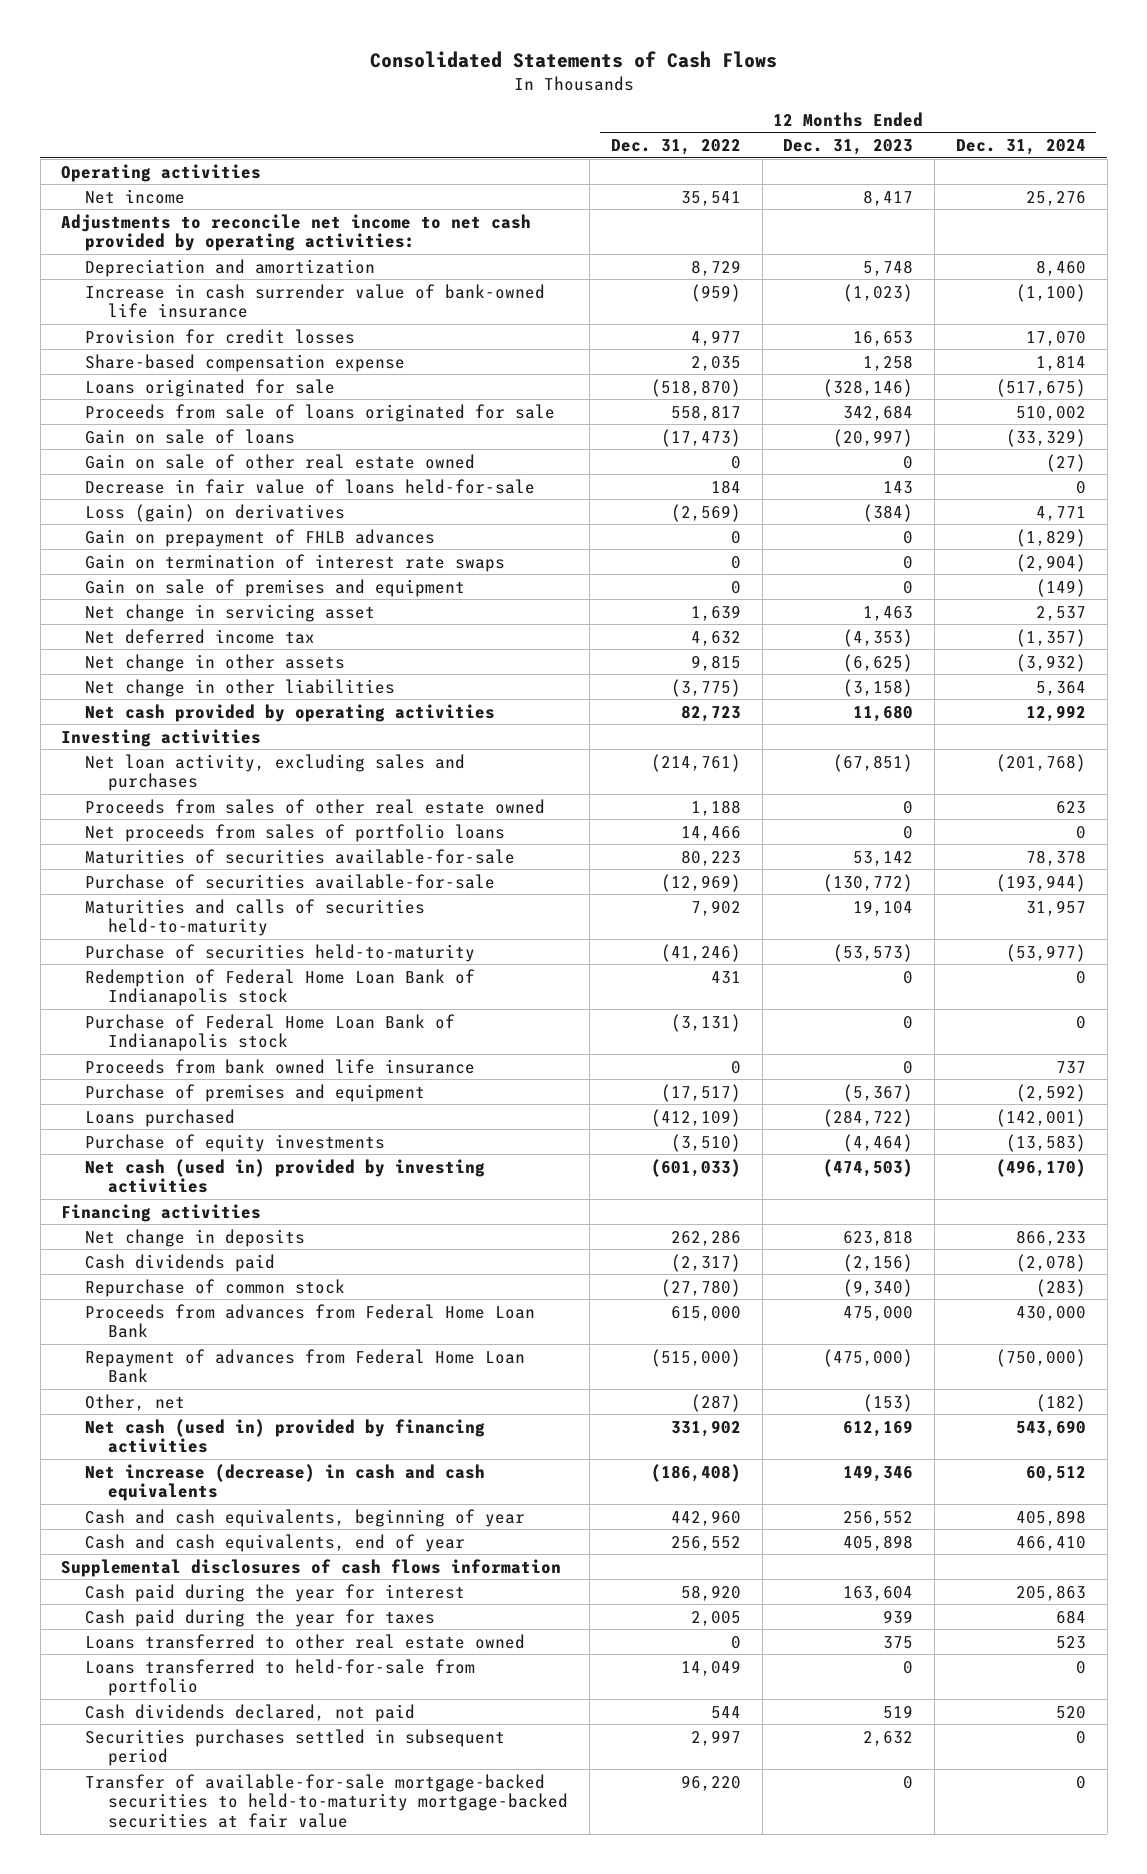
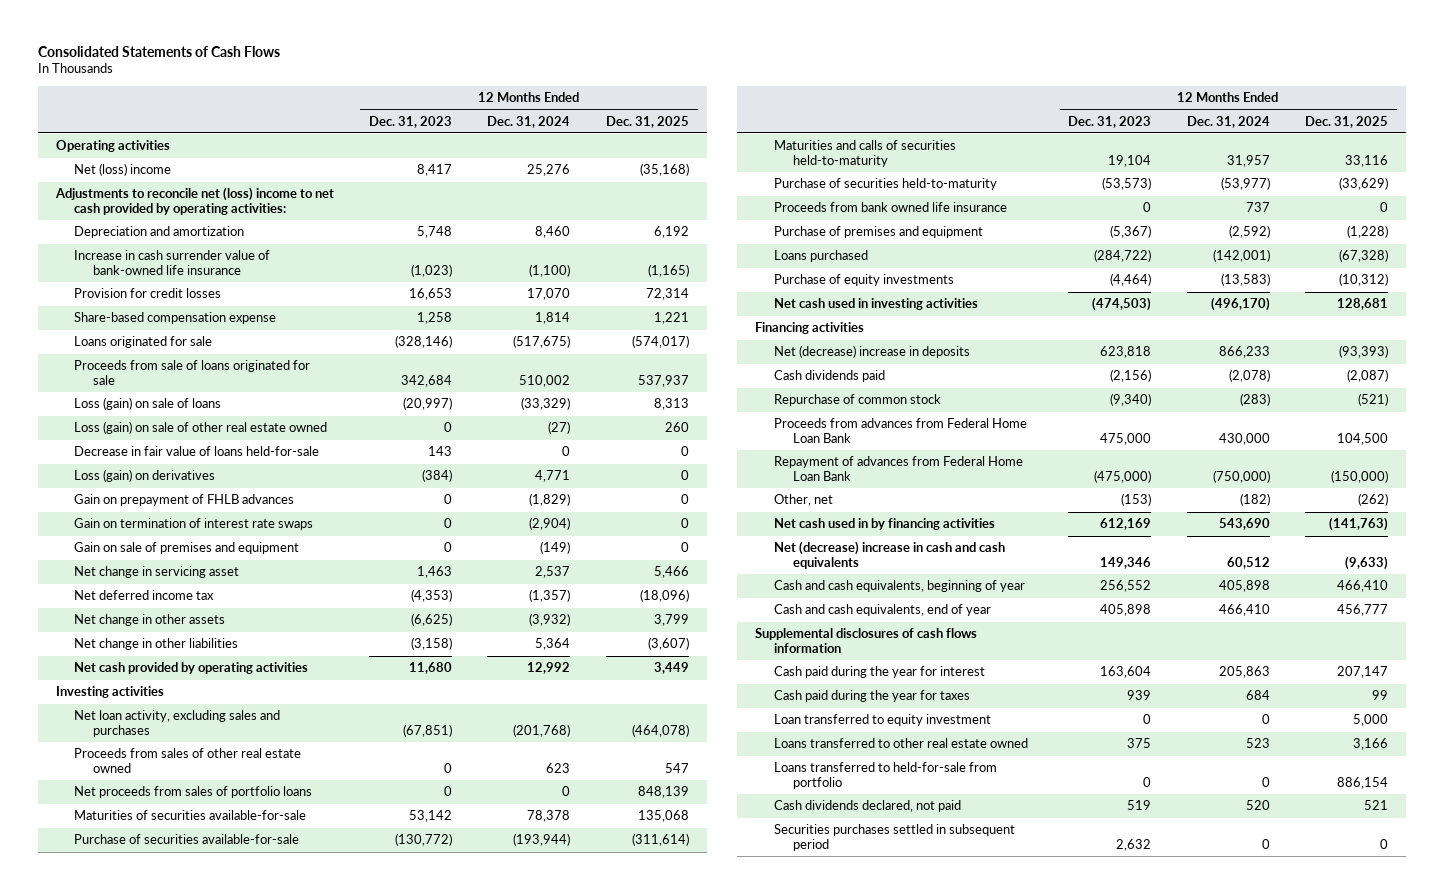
- | 12 Months Ended Dec. 31, 2022 | 12 Months Ended Dec. 31, 2023 | 12 Months Ended Dec. 31, 2024
+ | 12 Months Ended Dec. 31, 2023 | 12 Months Ended Dec. 31, 2024 | 12 Months Ended Dec. 31, 2025
- Net income | 35,541 | 8,417 | 25,276
- Adjustments to reconcile net income to net cash provided by operating activities:
+ Net (loss) income | 8,417 | 25,276 | (35,168)
+ Adjustments to reconcile net (loss) income to net cash provided by operating activities:
- Gain on sale of loans | (17,473) | (20,997) | (33,329)
- Gain on sale of other real estate owned | 0 | 0 | (27)
+ Loss (gain) on sale of loans | (20,997) | (33,329) | 8,313
+ Loss (gain) on sale of other real estate owned | 0 | (27) | 260
- Redemption of Federal Home Loan Bank of Indianapolis stock | 431 | 0 | 0
- Purchase of Federal Home Loan Bank of Indianapolis stock | (3,131) | 0 | 0
- Net cash (used in) provided by investing activities | (601,033) | (474,503) | (496,170)
+ Net cash used in investing activities | (474,503) | (496,170) | 128,681
- Net change in deposits | 262,286 | 623,818 | 866,233
+ Net (decrease) increase in deposits | 623,818 | 866,233 | (93,393)
- Net cash (used in) provided by financing activities | 331,902 | 612,169 | 543,690
- Net increase (decrease) in cash and cash equivalents | (186,408) | 149,346 | 60,512
+ Net cash used in by financing activities | 612,169 | 543,690 | (141,763)
+ Net (decrease) increase in cash and cash equivalents | 149,346 | 60,512 | (9,633)
+ Loan transferred to equity investment | 0 | 0 | 5,000
- Transfer of available-for-sale mortgage-backed securities to held-to-maturity mortgage-backed securities at fair value | 96,220 | 0 | 0

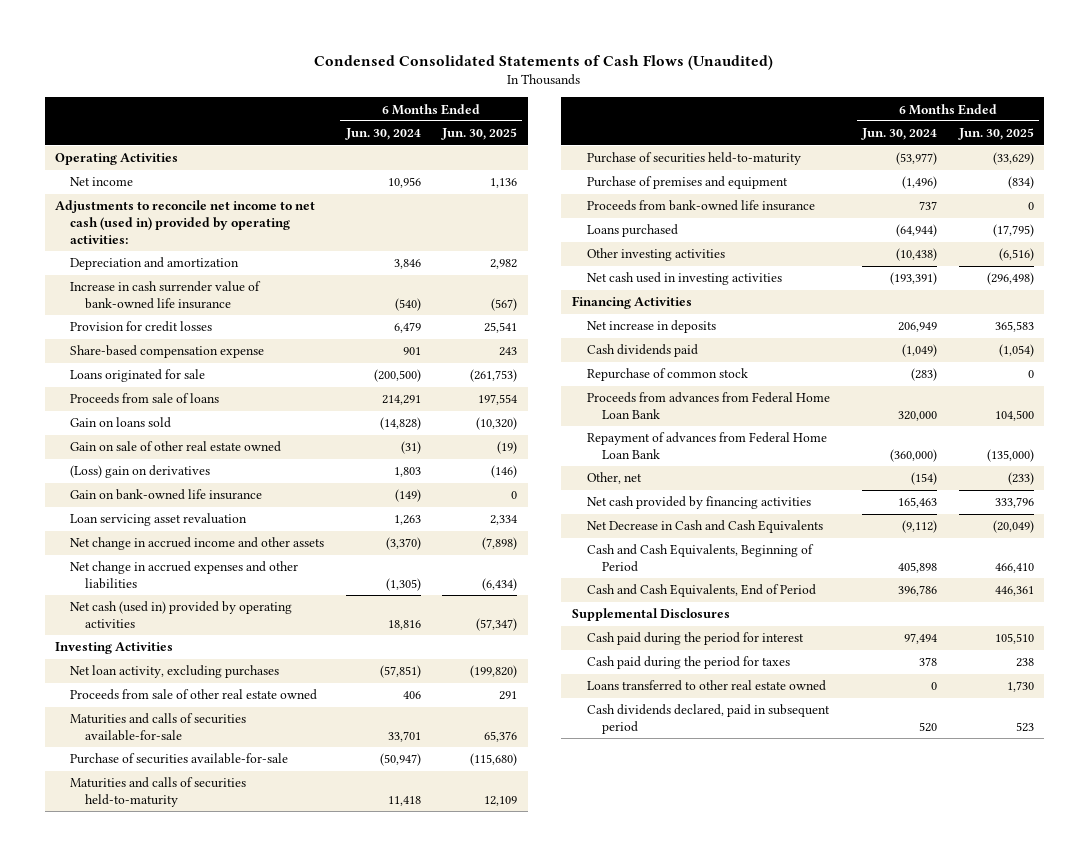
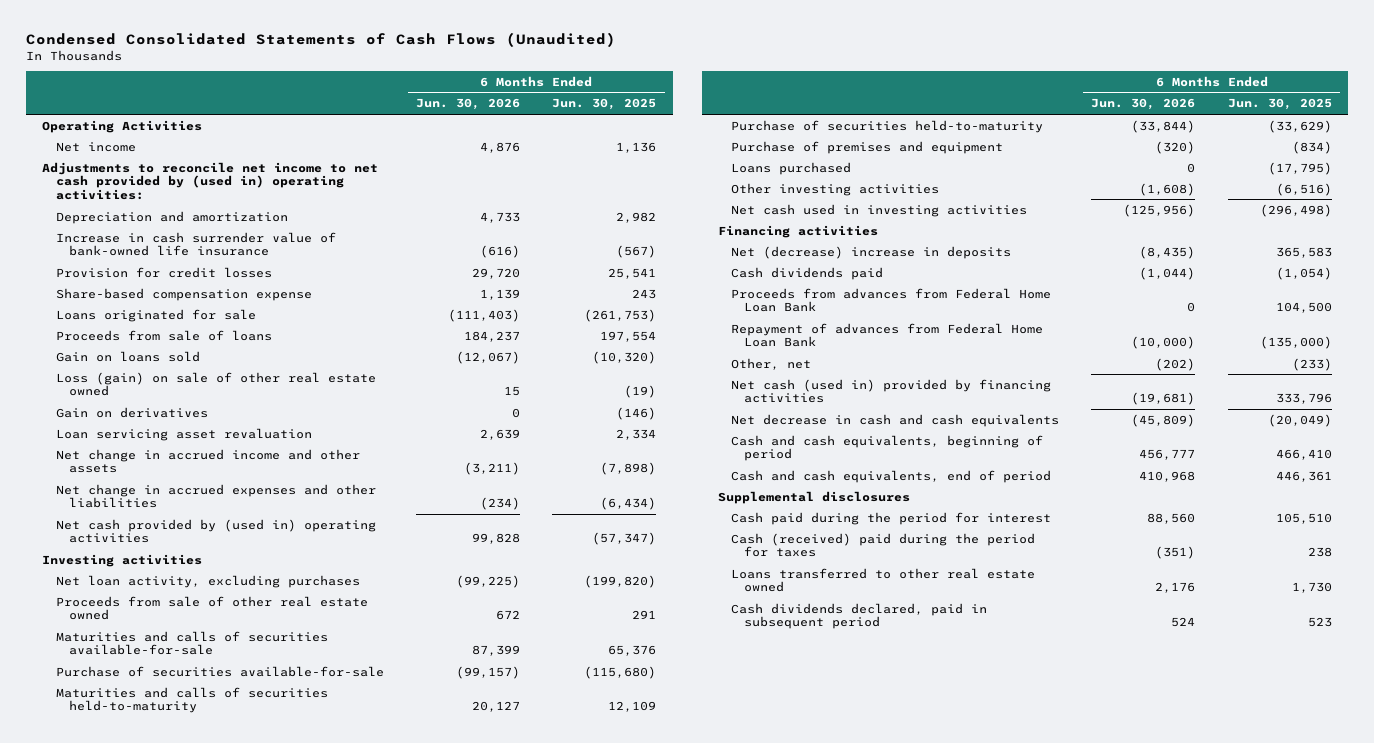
- | 6 Months Ended Jun. 30, 2024 | 6 Months Ended Jun. 30, 2025
+ | 6 Months Ended Jun. 30, 2026 | 6 Months Ended Jun. 30, 2025
- Adjustments to reconcile net income to net cash (used in) provided by operating activities:
+ Adjustments to reconcile net income to net cash provided by (used in) operating activities:
- Gain on sale of other real estate owned | (31) | (19)
- (Loss) gain on derivatives | 1,803 | (146)
- Gain on bank-owned life insurance | (149) | 0
+ Loss (gain) on sale of other real estate owned | 15 | (19)
+ Gain on derivatives | 0 | (146)
- Net cash (used in) provided by operating activities | 18,816 | (57,347)
- Investing Activities
+ Net cash provided by (used in) operating activities | 99,828 | (57,347)
+ Investing activities
- Proceeds from bank-owned life insurance | 737 | 0
- Financing Activities
- Net increase in deposits | 206,949 | 365,583
+ Financing activities
+ Net (decrease) increase in deposits | (8,435) | 365,583
- Repurchase of common stock | (283) | 0
- Net cash provided by financing activities | 165,463 | 333,796
- Net Decrease in Cash and Cash Equivalents | (9,112) | (20,049)
- Cash and Cash Equivalents, Beginning of Period | 405,898 | 466,410
- Cash and Cash Equivalents, End of Period | 396,786 | 446,361
- Supplemental Disclosures
+ Net cash (used in) provided by financing activities | (19,681) | 333,796
+ Net decrease in cash and cash equivalents | (45,809) | (20,049)
+ Cash and cash equivalents, beginning of period | 456,777 | 466,410
+ Cash and cash equivalents, end of period | 410,968 | 446,361
+ Supplemental disclosures
- Cash paid during the period for taxes | 378 | 238
+ Cash (received) paid during the period for taxes | (351) | 238

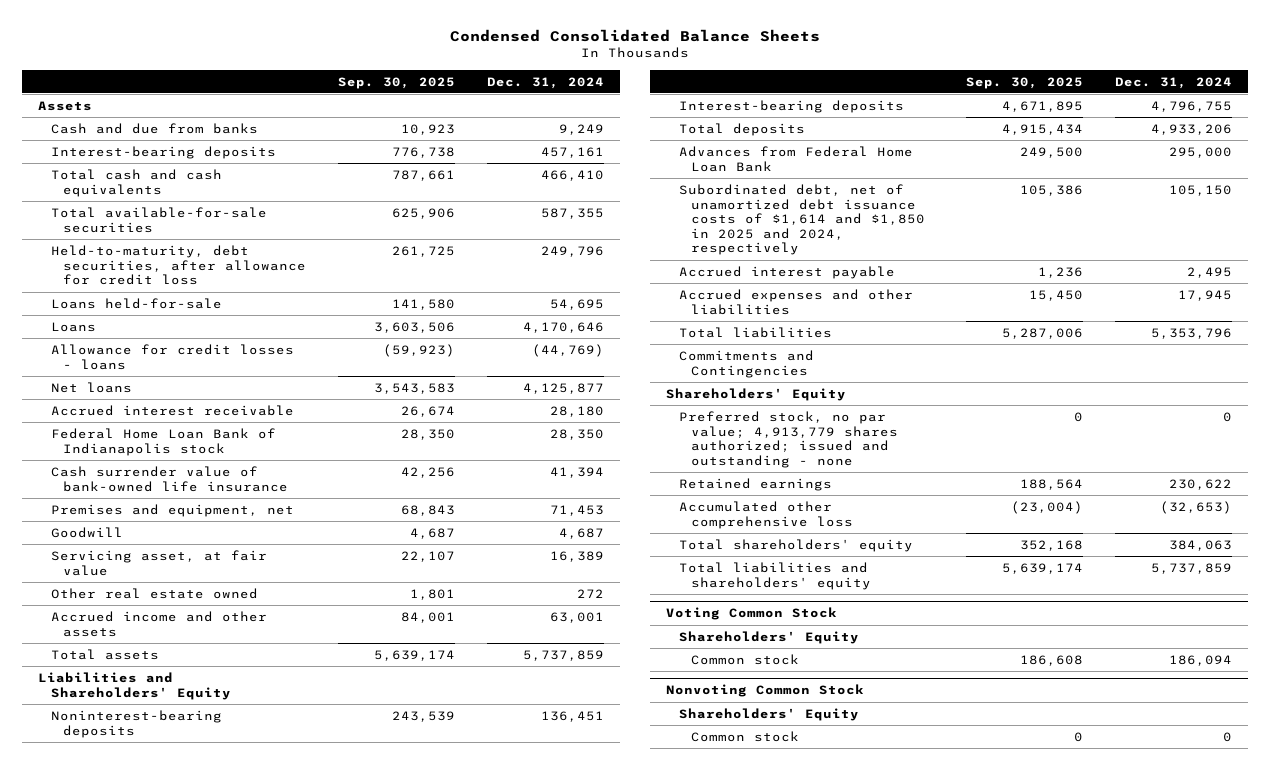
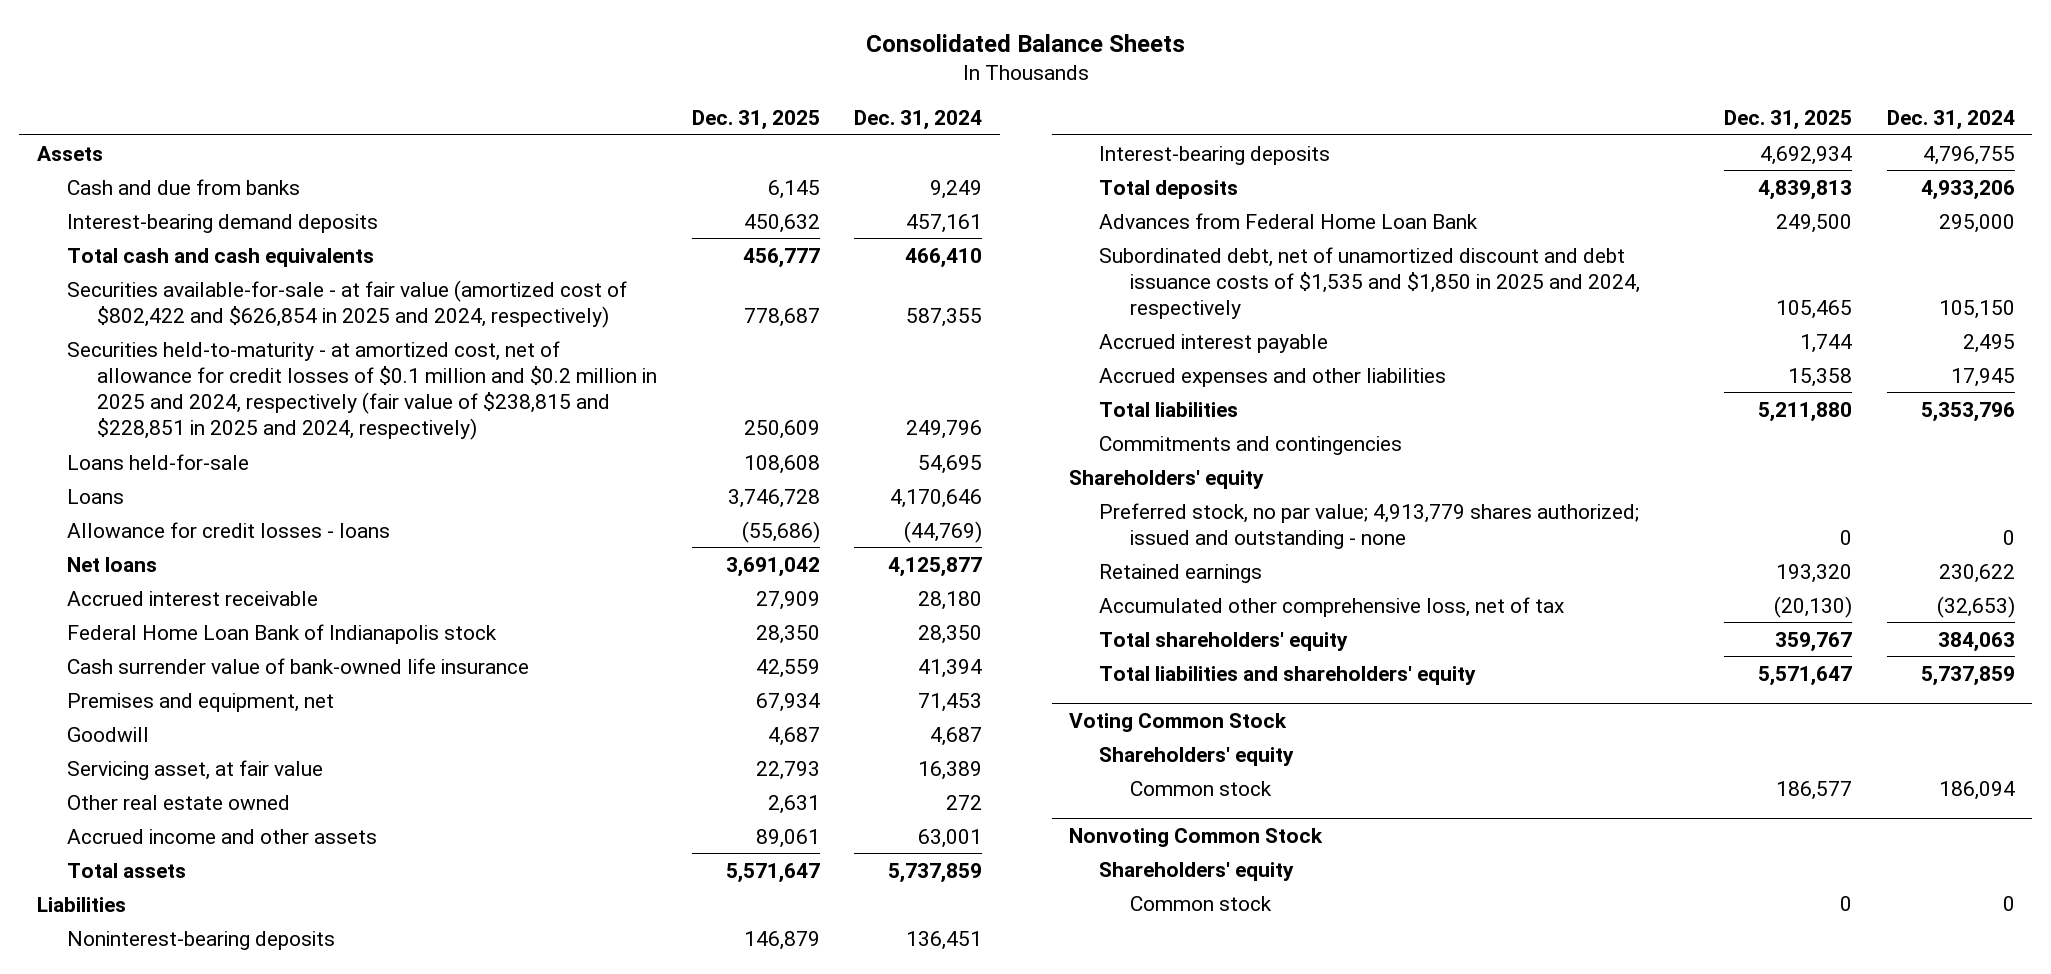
- Condensed Consolidated Balance Sheets
+ Consolidated Balance Sheets
- | Sep. 30, 2025 | Dec. 31, 2024
+ | Dec. 31, 2025 | Dec. 31, 2024
- Interest-bearing deposits | 776,738 | 457,161
+ Interest-bearing demand deposits | 450,632 | 457,161
- Total available-for-sale securities | 625,906 | 587,355
- Held-to-maturity, debt securities, after allowance for credit loss | 261,725 | 249,796
+ Securities available-for-sale - at fair value (amortized cost of $802,422 and $626,854 in 2025 and 2024, respectively) | 778,687 | 587,355
+ Securities held-to-maturity - at amortized cost, net of allowance for credit losses of $0.1 million and $0.2 million in 2025 and 2024, respectively (fair value of $238,815 and $228,851 in 2025 and 2024, respectively) | 250,609 | 249,796
- Liabilities and Shareholders' Equity
+ Liabilities
- Subordinated debt, net of unamortized debt issuance costs of $1,614 and $1,850 in 2025 and 2024, respectively | 105,386 | 105,150
+ Subordinated debt, net of unamortized discount and debt issuance costs of $1,535 and $1,850 in 2025 and 2024, respectively | 105,465 | 105,150
- Commitments and Contingencies
- Shareholders' Equity
+ Commitments and contingencies
+ Shareholders' equity
- Accumulated other comprehensive loss | (23,004) | (32,653)
+ Accumulated other comprehensive loss, net of tax | (20,130) | (32,653)
@ Voting Common Stock
- Shareholders' Equity
+ Shareholders' equity
@ Nonvoting Common Stock
- Shareholders' Equity
+ Shareholders' equity

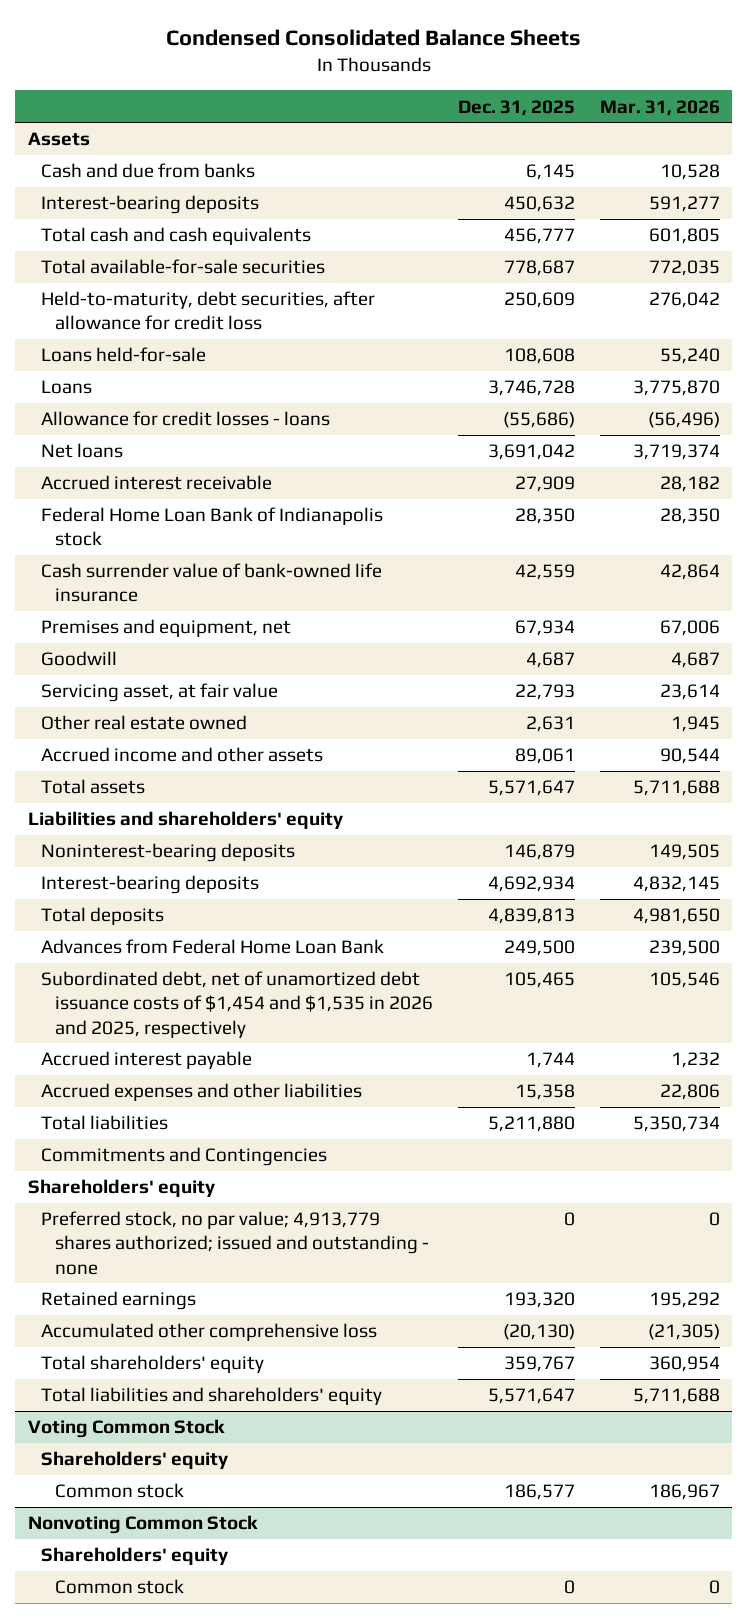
- Consolidated Balance Sheets
+ Condensed Consolidated Balance Sheets
- | Dec. 31, 2025 | Dec. 31, 2024
+ | Dec. 31, 2025 | Mar. 31, 2026
- Interest-bearing demand deposits | 450,632 | 457,161
+ Interest-bearing deposits | 450,632 | 591,277
- Securities available-for-sale - at fair value (amortized cost of $802,422 and $626,854 in 2025 and 2024, respectively) | 778,687 | 587,355
- Securities held-to-maturity - at amortized cost, net of allowance for credit losses of $0.1 million and $0.2 million in 2025 and 2024, respectively (fair value of $238,815 and $228,851 in 2025 and 2024, respectively) | 250,609 | 249,796
+ Total available-for-sale securities | 778,687 | 772,035
+ Held-to-maturity, debt securities, after allowance for credit loss | 250,609 | 276,042
- Liabilities
+ Liabilities and shareholders' equity
- Subordinated debt, net of unamortized discount and debt issuance costs of $1,535 and $1,850 in 2025 and 2024, respectively | 105,465 | 105,150
+ Subordinated debt, net of unamortized debt issuance costs of $1,454 and $1,535 in 2026 and 2025, respectively | 105,465 | 105,546
- Commitments and contingencies
+ Commitments and Contingencies
- Accumulated other comprehensive loss, net of tax | (20,130) | (32,653)
+ Accumulated other comprehensive loss | (20,130) | (21,305)

